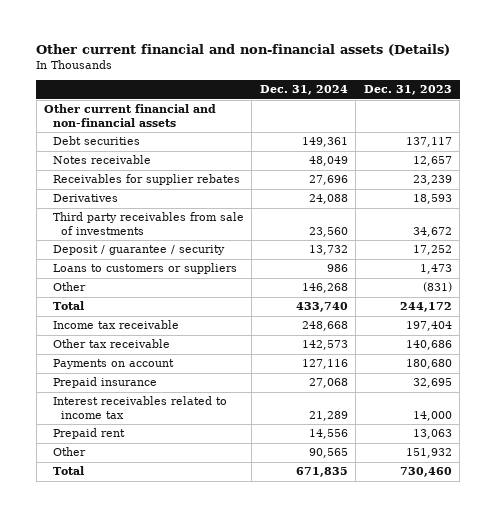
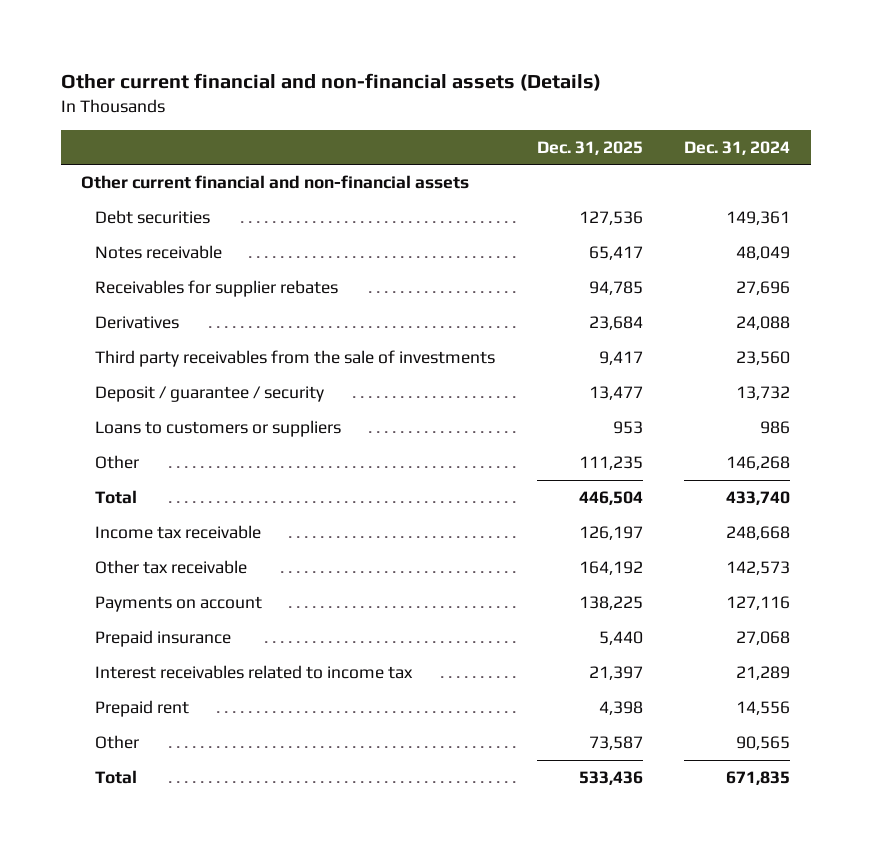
- | Dec. 31, 2024 | Dec. 31, 2023
+ | Dec. 31, 2025 | Dec. 31, 2024
- Third party receivables from sale of investments | 23,560 | 34,672
+ Third party receivables from the sale of investments | 9,417 | 23,560

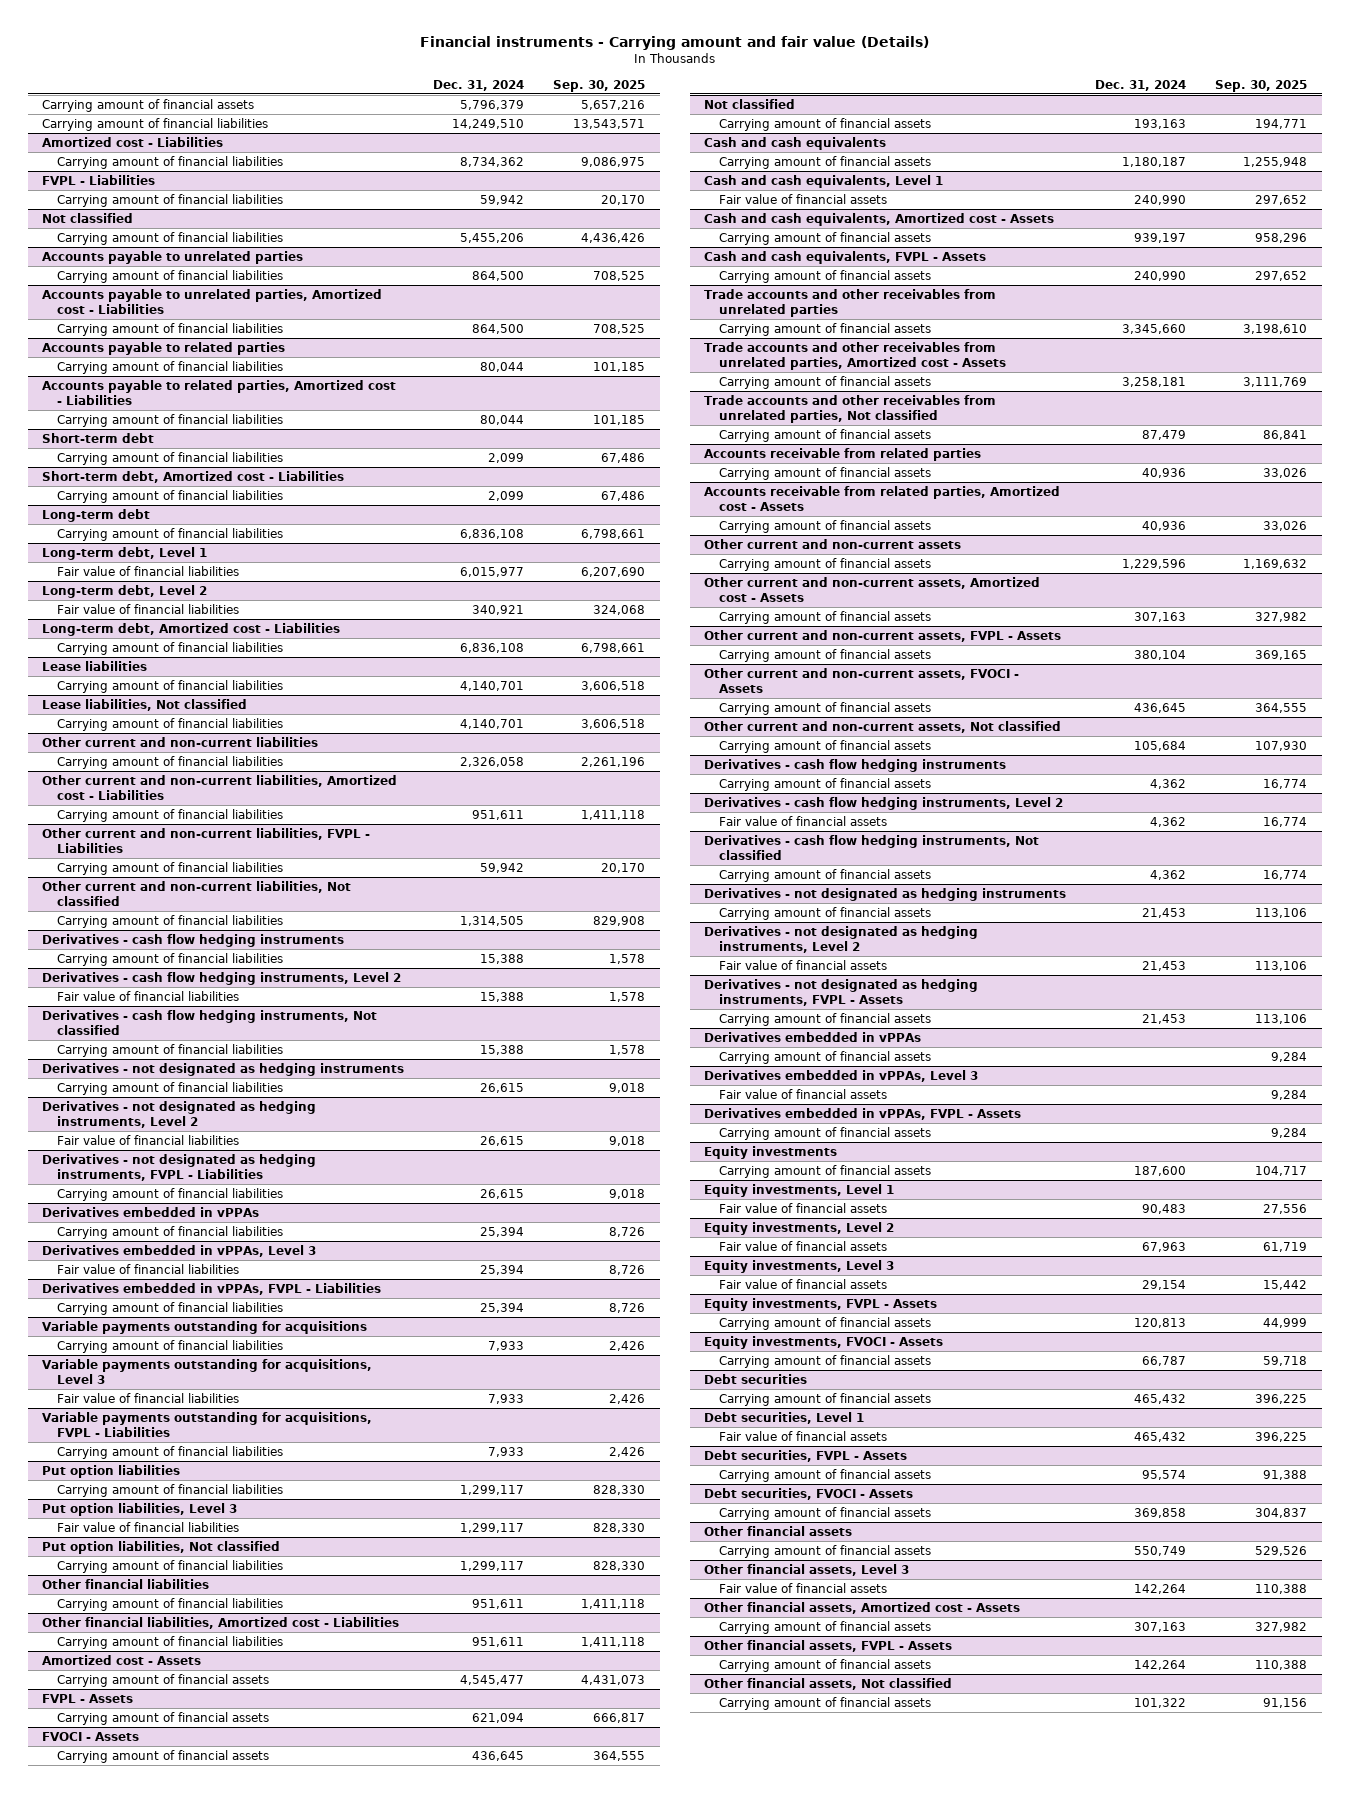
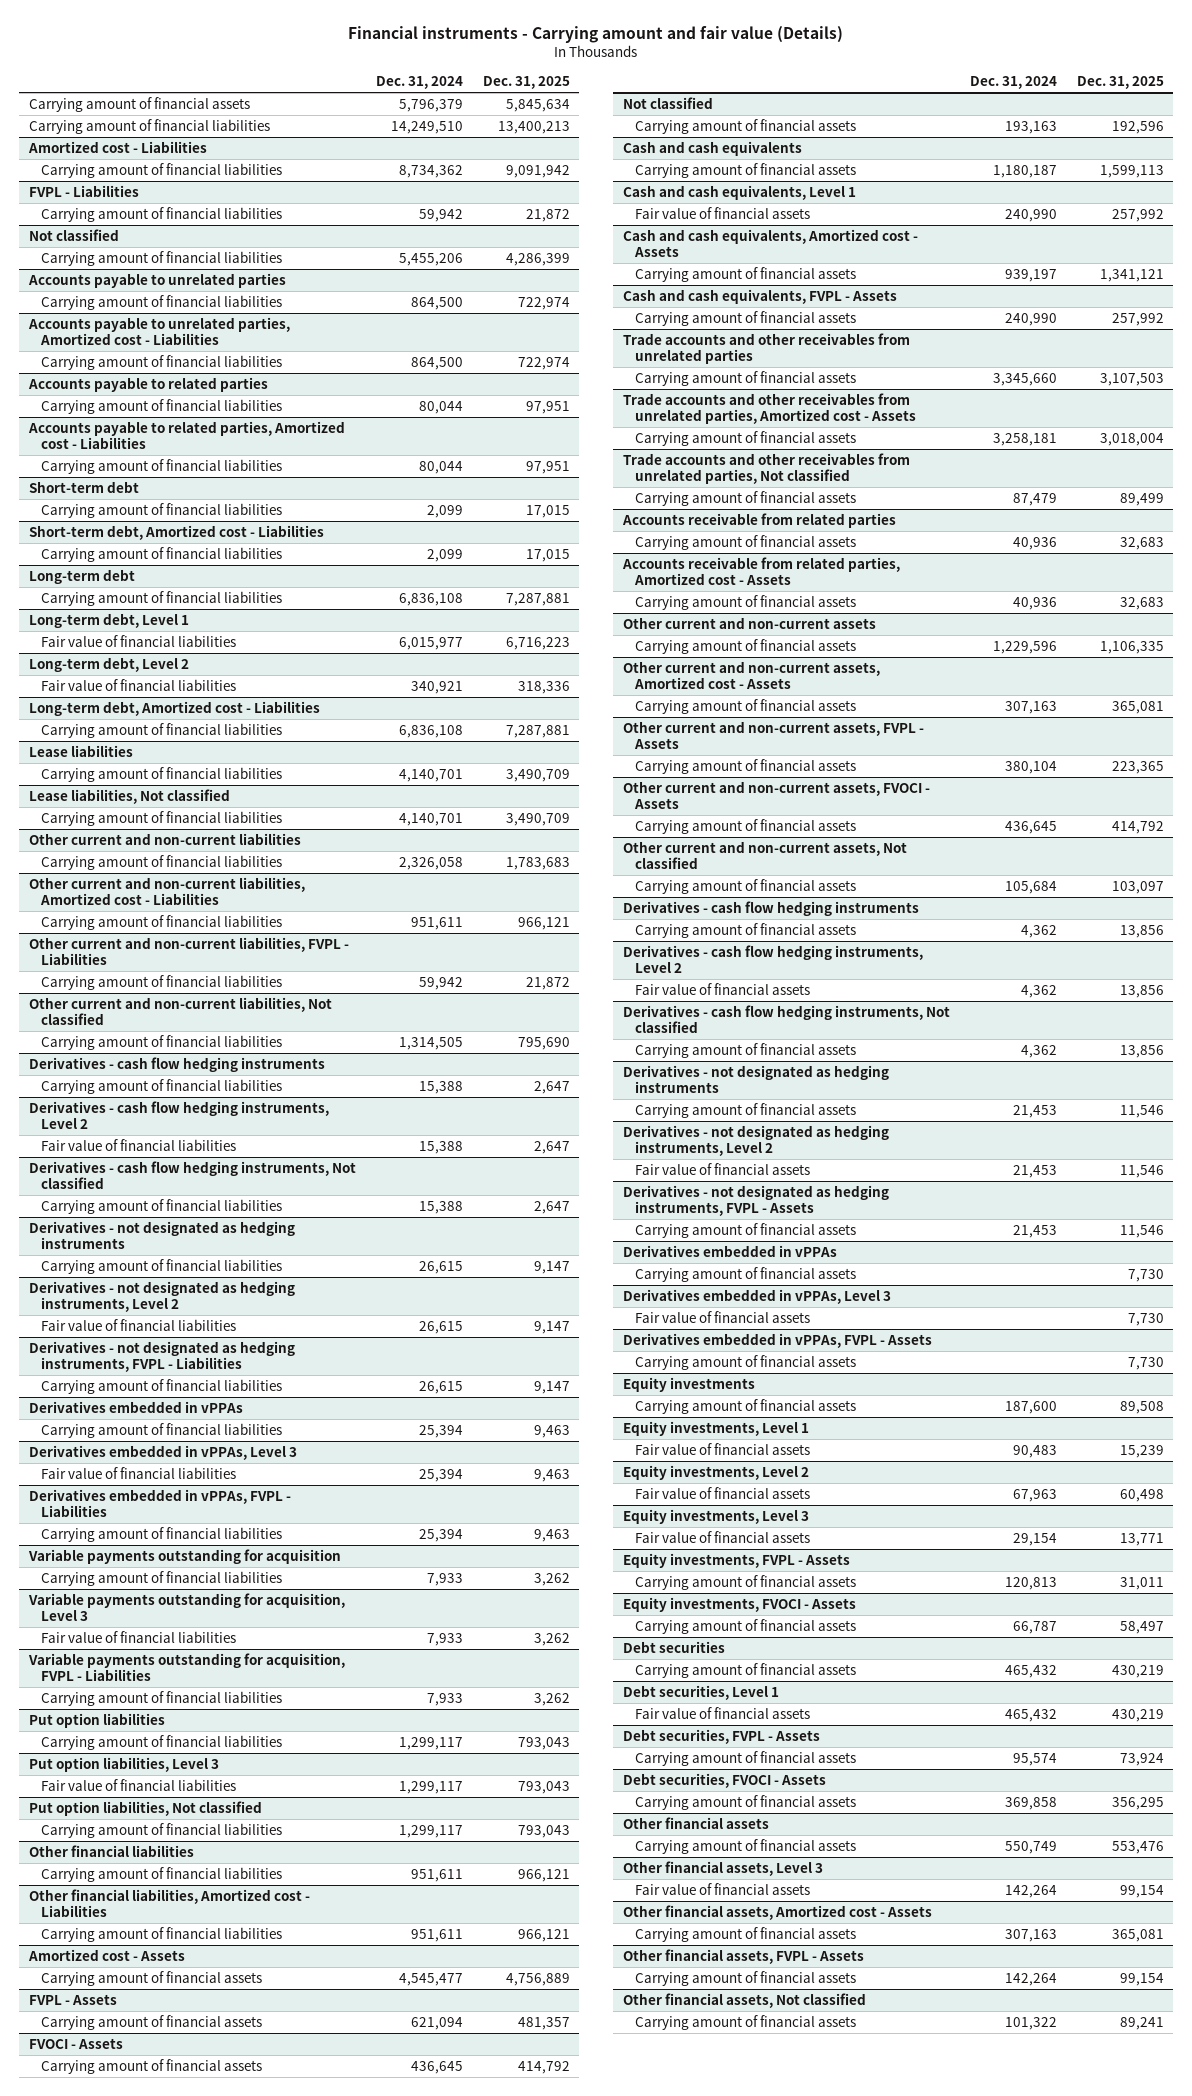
- | Dec. 31, 2024 | Sep. 30, 2025
+ | Dec. 31, 2024 | Dec. 31, 2025
- Variable payments outstanding for acquisitions
+ Variable payments outstanding for acquisition
- Variable payments outstanding for acquisitions, Level 3
+ Variable payments outstanding for acquisition, Level 3
- Variable payments outstanding for acquisitions, FVPL - Liabilities
+ Variable payments outstanding for acquisition, FVPL - Liabilities

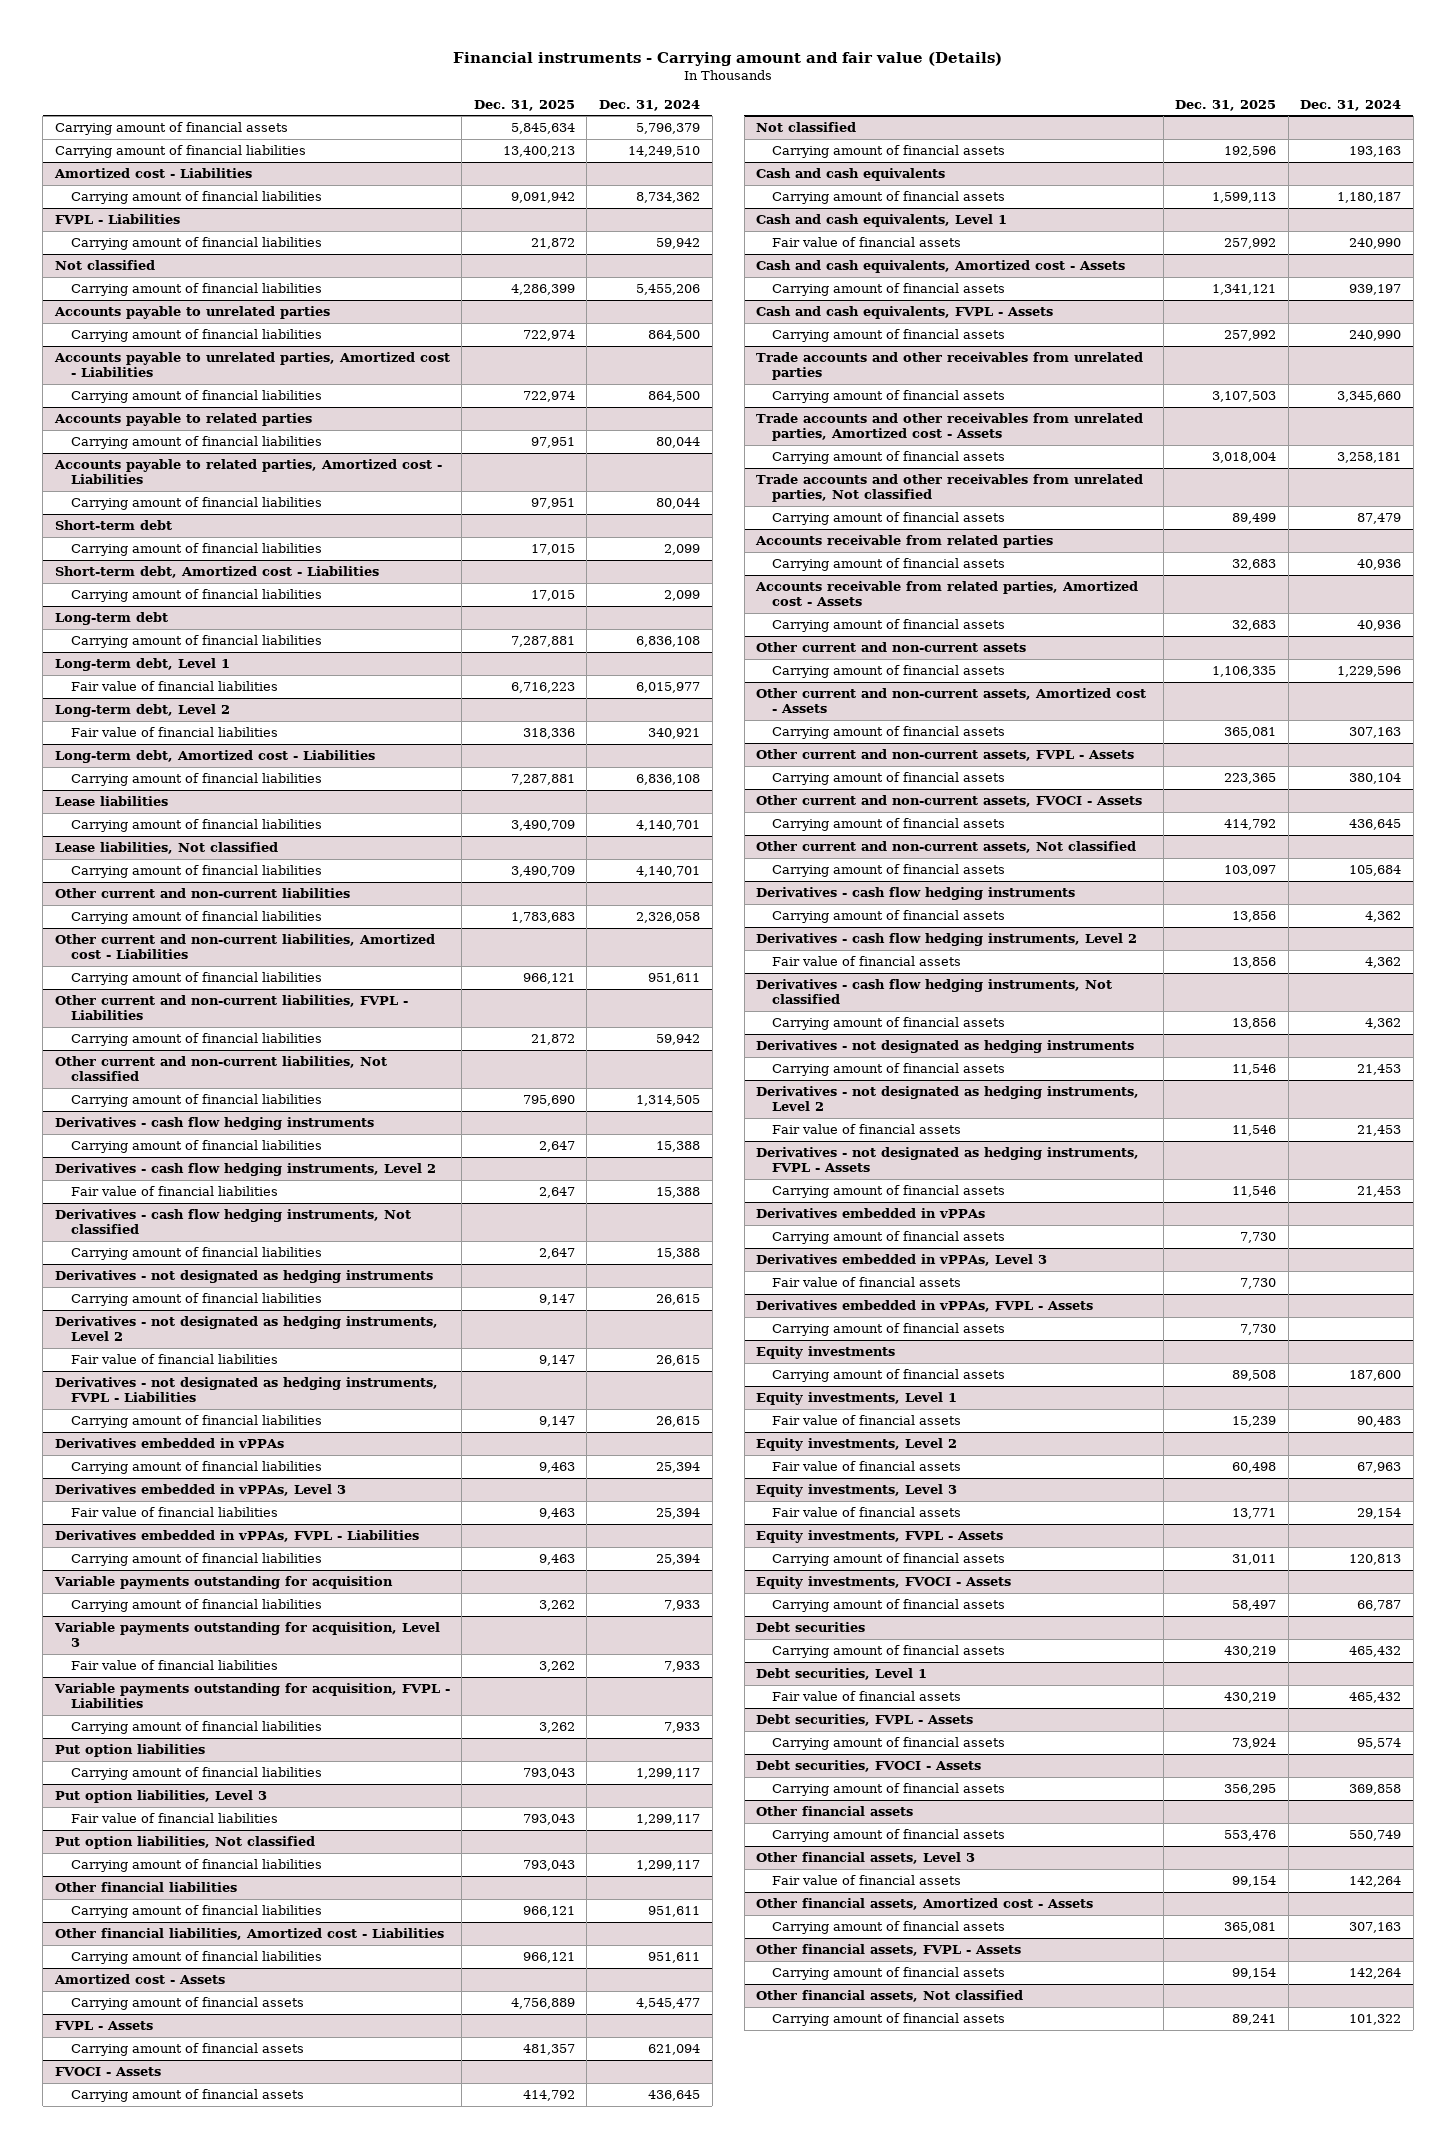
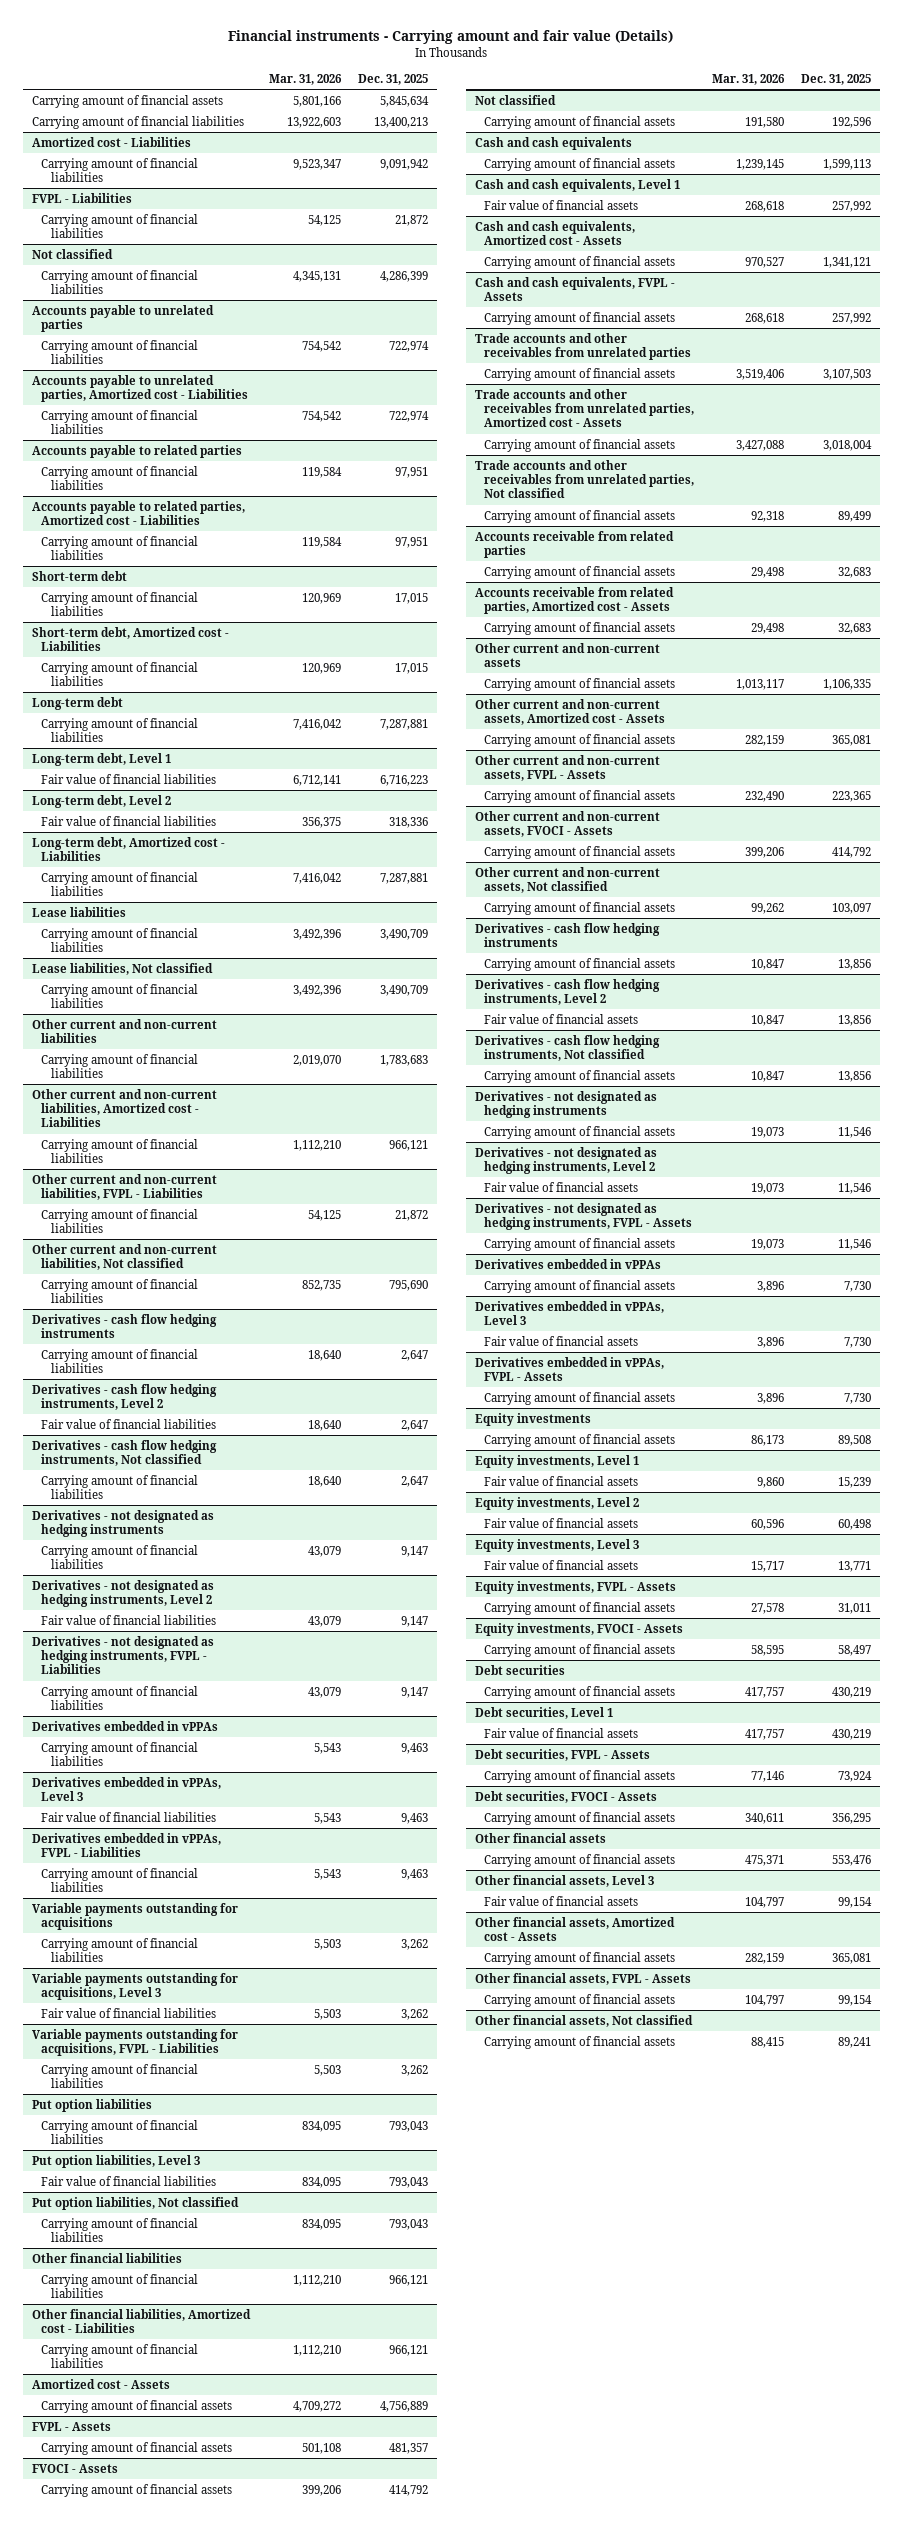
- | Dec. 31, 2025 | Dec. 31, 2024
+ | Mar. 31, 2026 | Dec. 31, 2025
- Variable payments outstanding for acquisition
+ Variable payments outstanding for acquisitions
- Variable payments outstanding for acquisition, Level 3
+ Variable payments outstanding for acquisitions, Level 3
- Variable payments outstanding for acquisition, FVPL - Liabilities
+ Variable payments outstanding for acquisitions, FVPL - Liabilities

